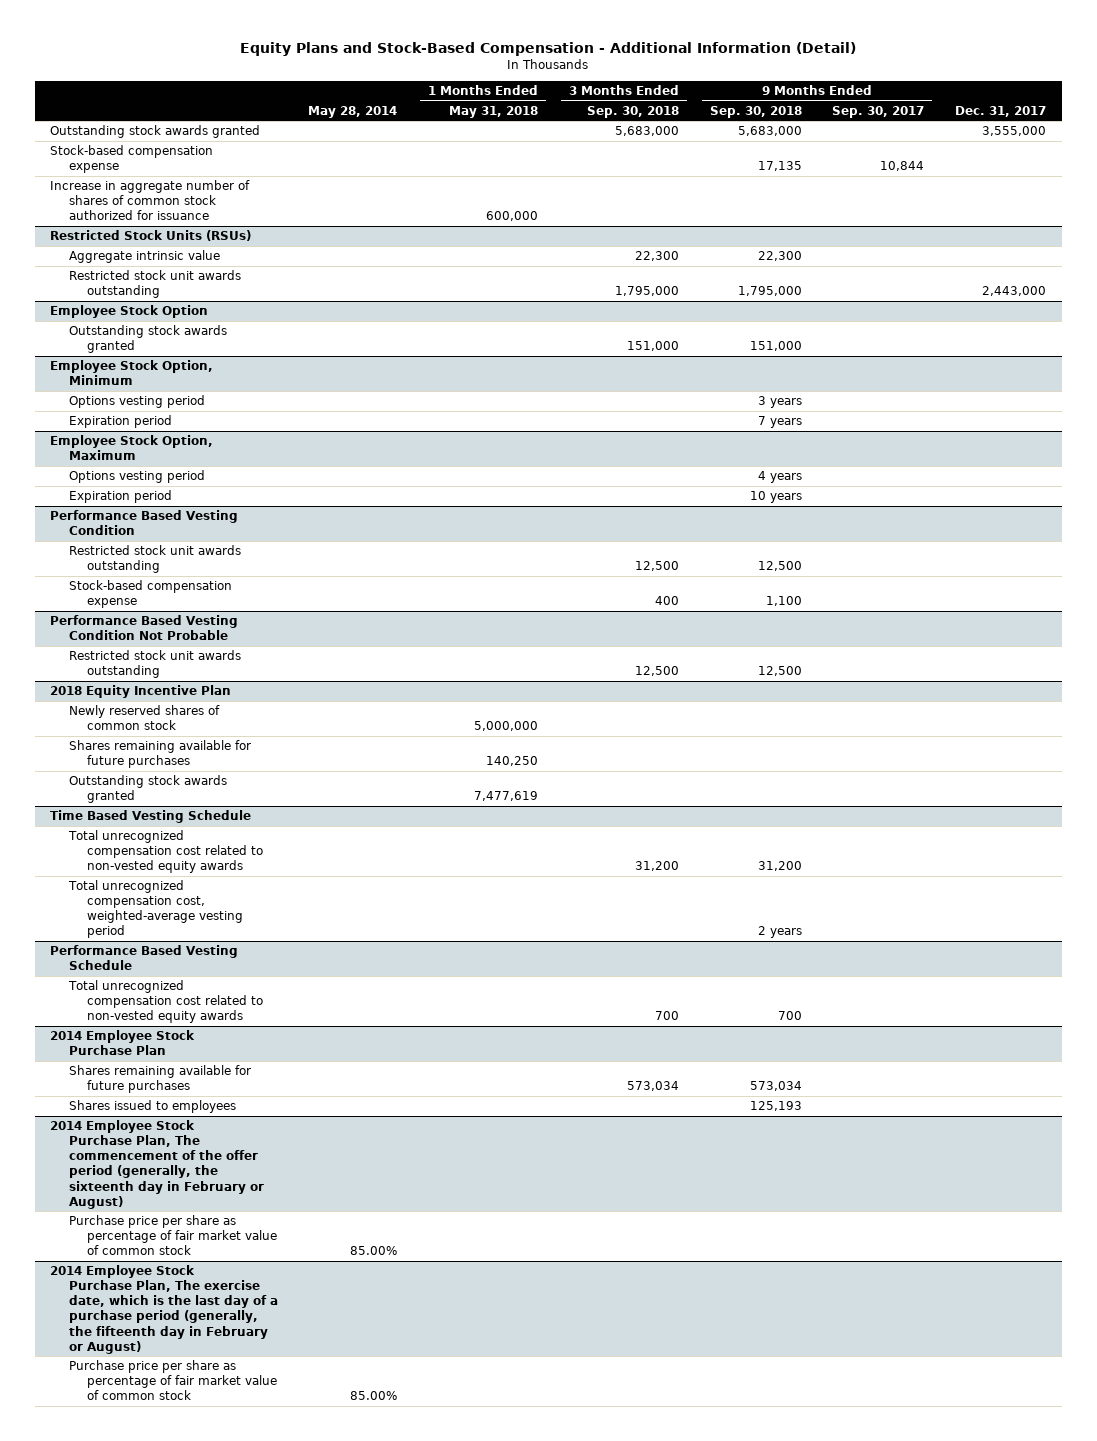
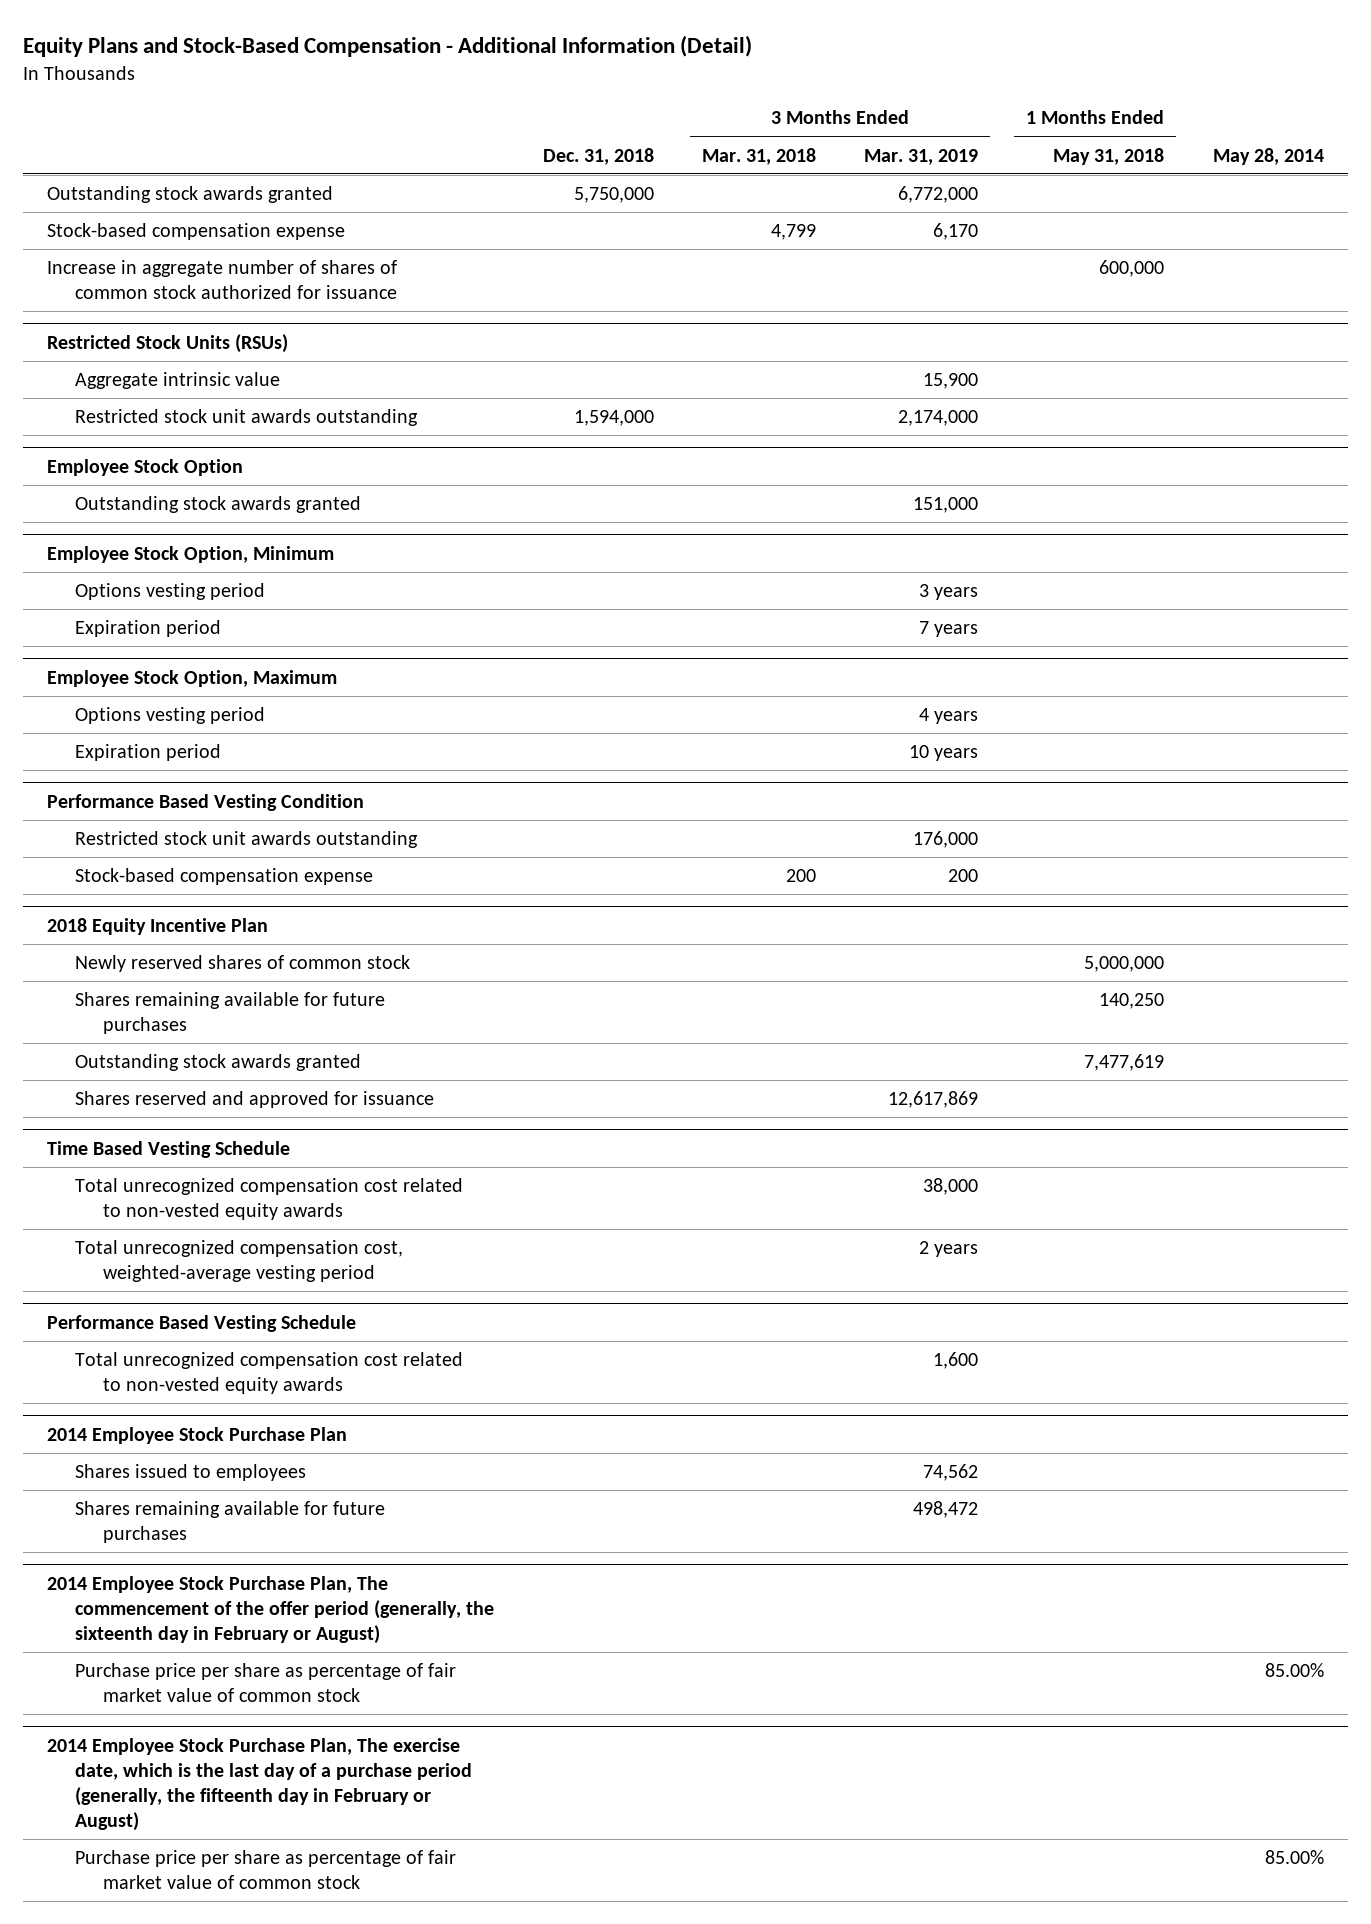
- | May 28, 2014 | 1 Months Ended May 31, 2018 | 3 Months Ended Sep. 30, 2018 | 9 Months Ended Sep. 30, 2018 | 9 Months Ended Sep. 30, 2017 | Dec. 31, 2017
+ | Dec. 31, 2018 | 3 Months Ended Mar. 31, 2018 | 3 Months Ended Mar. 31, 2019 | 1 Months Ended May 31, 2018 | May 28, 2014
- Performance Based Vesting Condition Not Probable
- Restricted stock unit awards outstanding | | | 12,500 | 12,500 | |
@ 2018 Equity Incentive Plan
+ Shares reserved and approved for issuance | | | 12,617,869 | |
@ 2014 Employee Stock Purchase Plan
moved down: Shares remaining available for future purchases | | | 498,472 | |

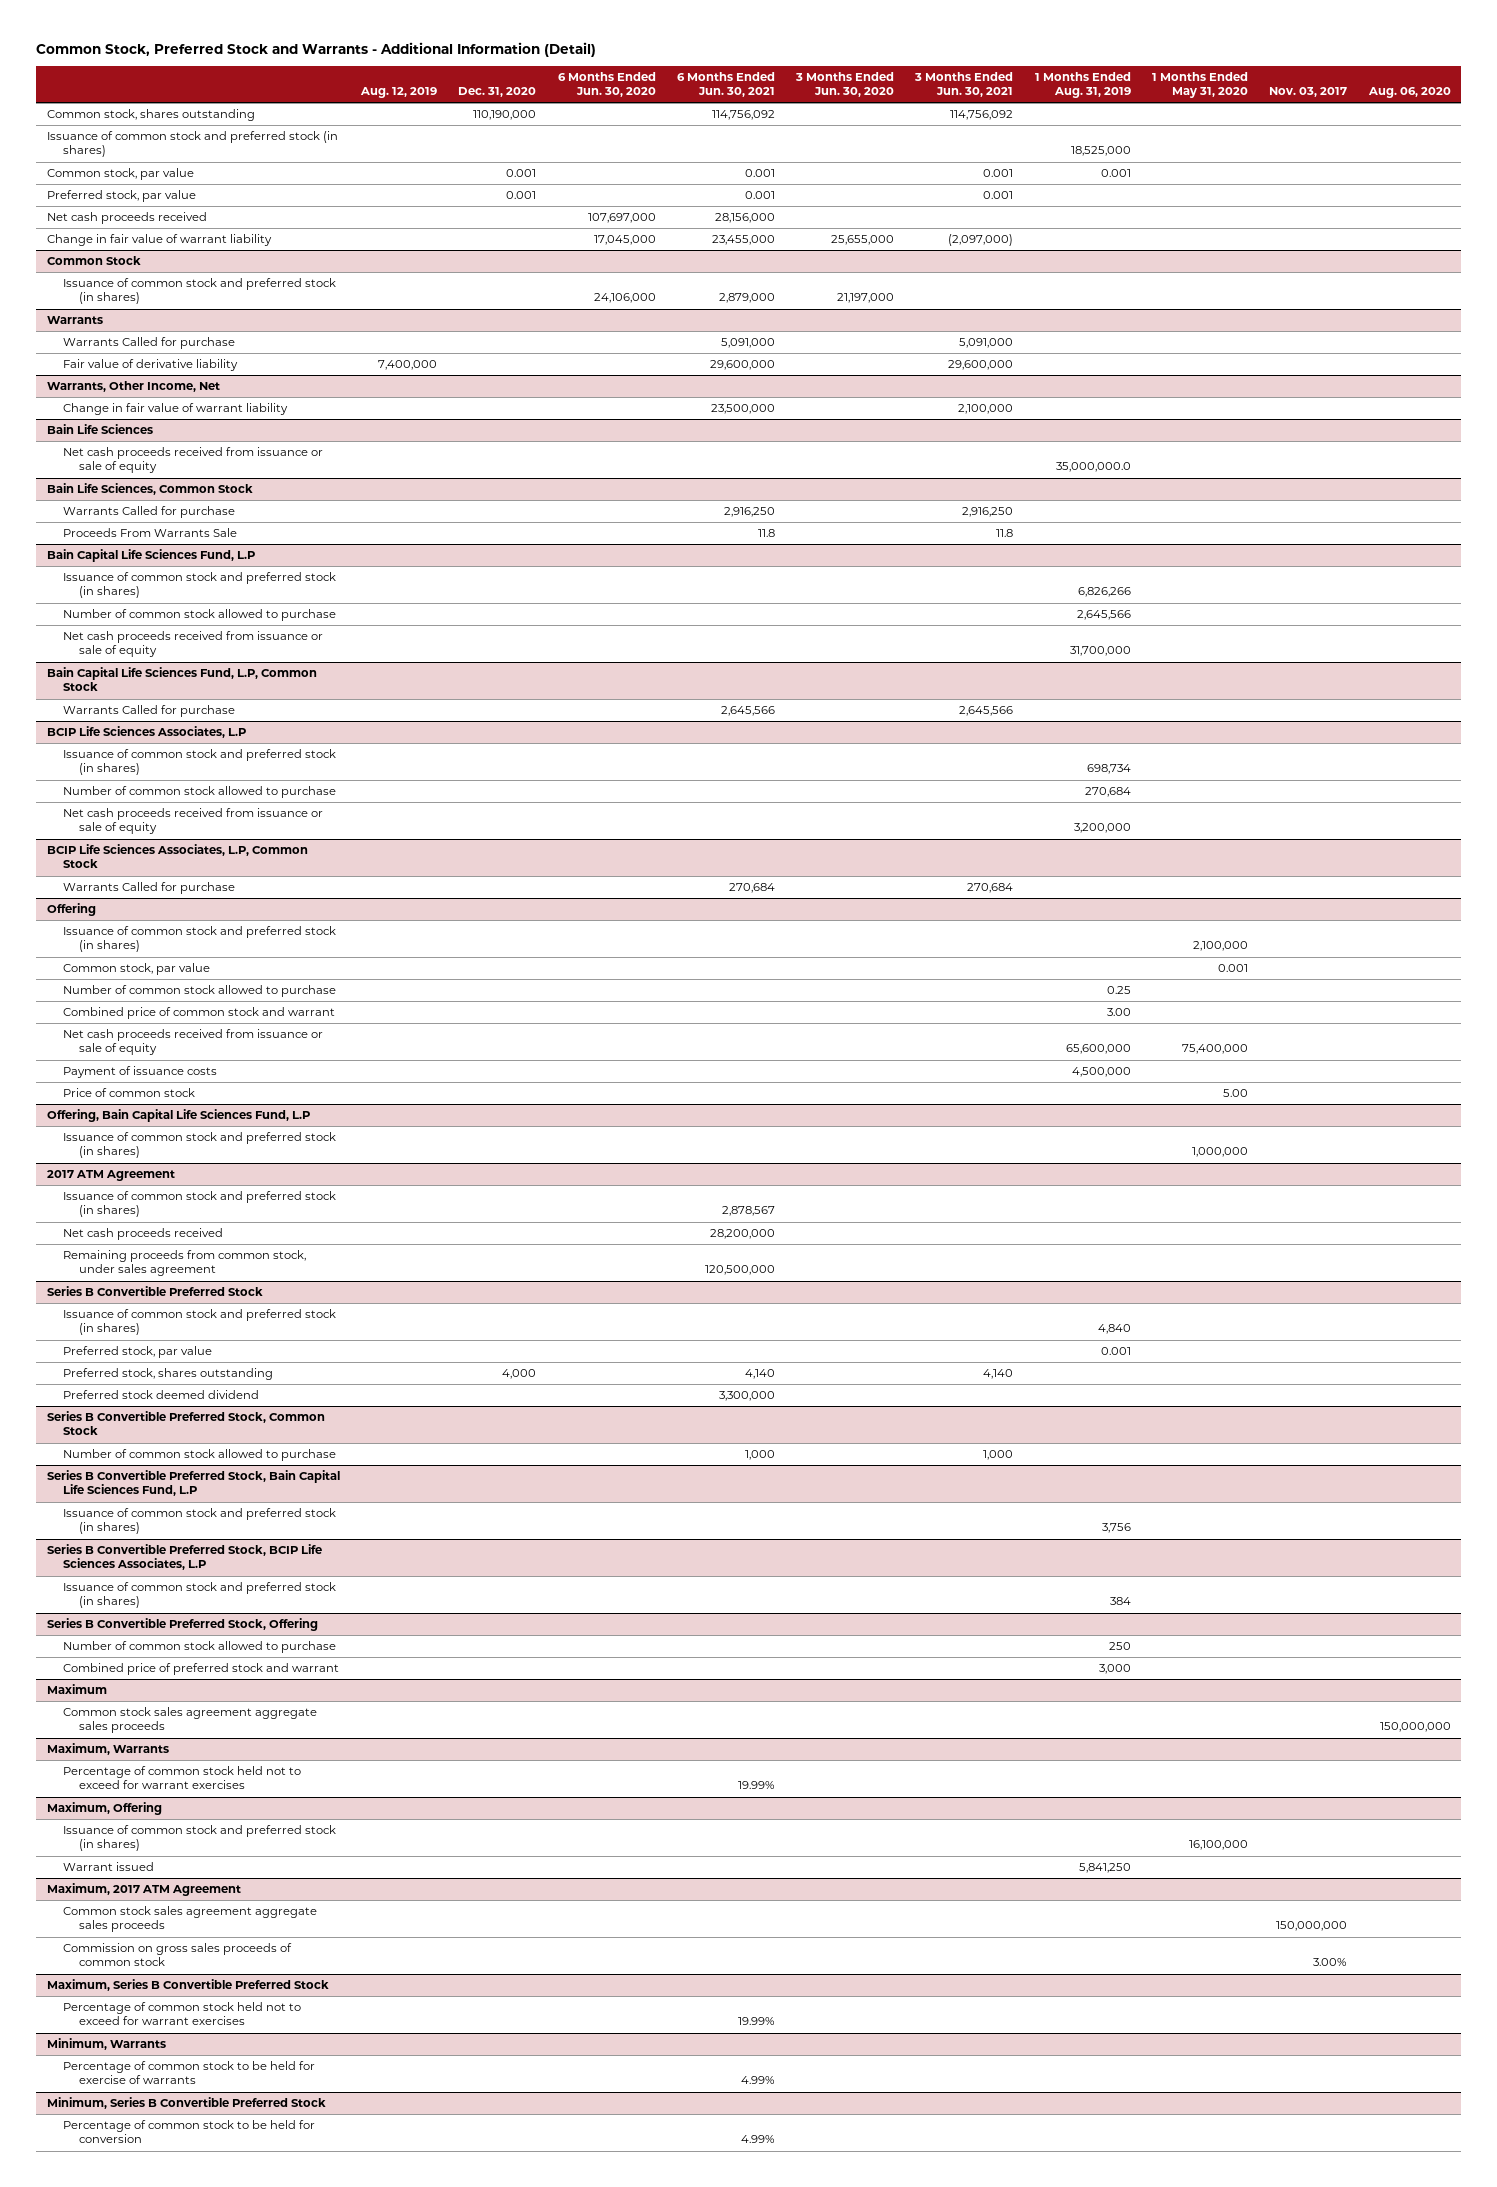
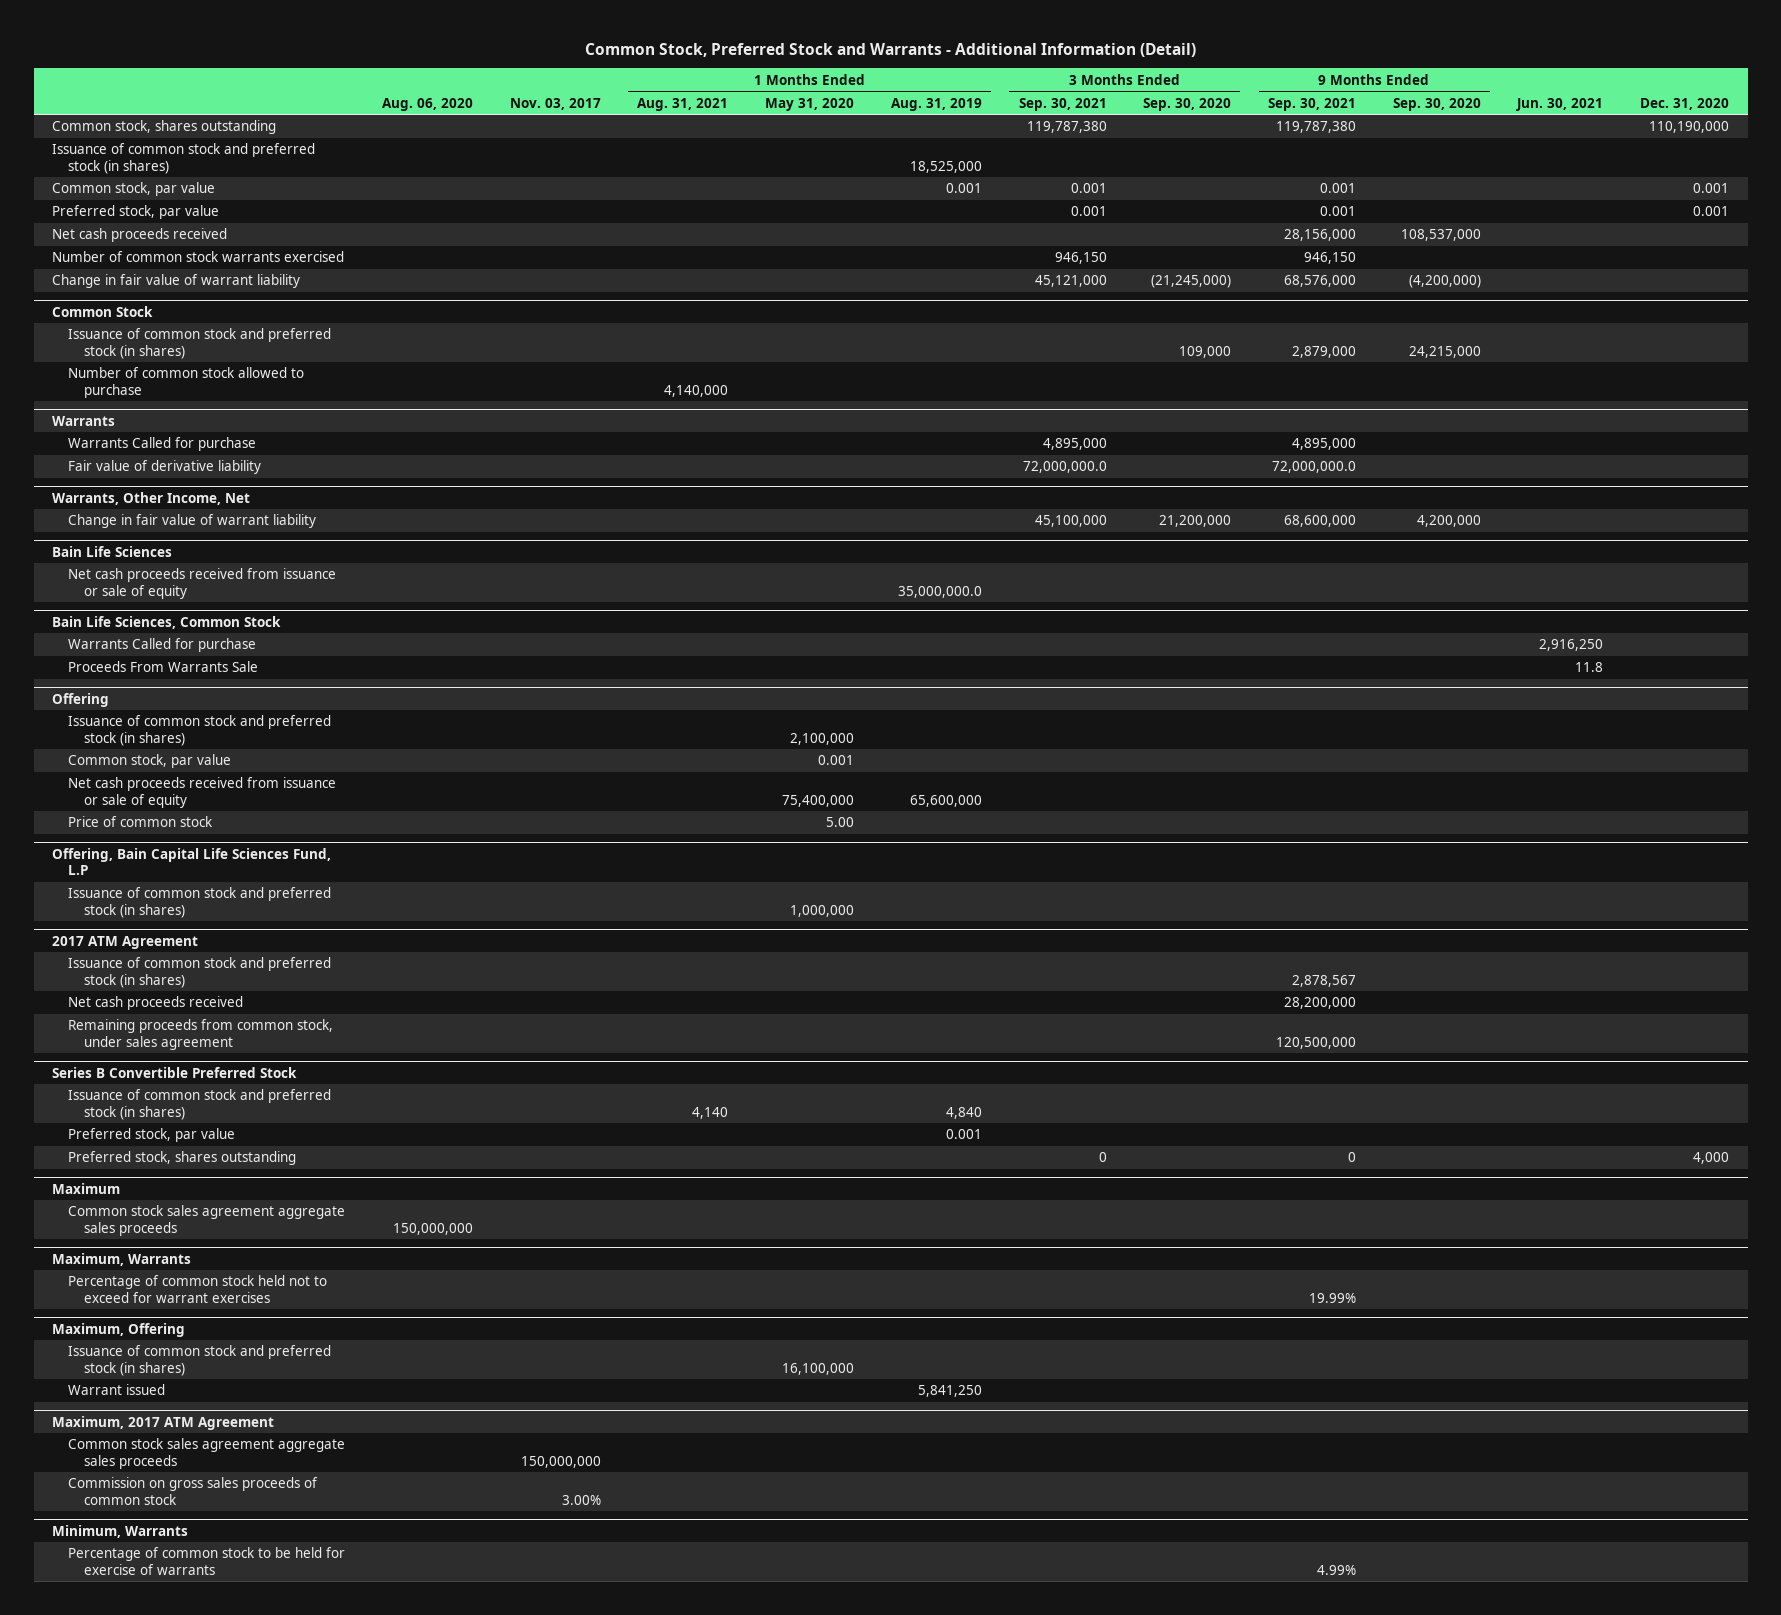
- | Aug. 12, 2019 | Dec. 31, 2020 | 6 Months Ended Jun. 30, 2020 | 6 Months Ended Jun. 30, 2021 | 3 Months Ended Jun. 30, 2020 | 3 Months Ended Jun. 30, 2021 | 1 Months Ended Aug. 31, 2019 | 1 Months Ended May 31, 2020 | Nov. 03, 2017 | Aug. 06, 2020
+ | Aug. 06, 2020 | Nov. 03, 2017 | 1 Months Ended Aug. 31, 2021 | 1 Months Ended May 31, 2020 | 1 Months Ended Aug. 31, 2019 | 3 Months Ended Sep. 30, 2021 | 3 Months Ended Sep. 30, 2020 | 9 Months Ended Sep. 30, 2021 | 9 Months Ended Sep. 30, 2020 | Jun. 30, 2021 | Dec. 31, 2020
+ Number of common stock warrants exercised | | | | | | 946,150 | | 946,150 | | |
@ Common Stock
+ Number of common stock allowed to purchase | | | 4,140,000 | | | | | | | |
- Bain Capital Life Sciences Fund, L.P
- Issuance of common stock and preferred stock (in shares) | | | | | | | 6,826,266 | | |
- Number of common stock allowed to purchase | | | | | | | 2,645,566 | | |
- Net cash proceeds received from issuance or sale of equity | | | | | | | 31,700,000 | | |
- Bain Capital Life Sciences Fund, L.P, Common Stock
- Warrants Called for purchase | | | | 2,645,566 | | 2,645,566 | | | |
- BCIP Life Sciences Associates, L.P
- Issuance of common stock and preferred stock (in shares) | | | | | | | 698,734 | | |
- Number of common stock allowed to purchase | | | | | | | 270,684 | | |
- Net cash proceeds received from issuance or sale of equity | | | | | | | 3,200,000 | | |
- BCIP Life Sciences Associates, L.P, Common Stock
- Warrants Called for purchase | | | | 270,684 | | 270,684 | | | |
@ Offering
- Number of common stock allowed to purchase | | | | | | | 0.25 | | |
- Combined price of common stock and warrant | | | | | | | 3.00 | | |
- Payment of issuance costs | | | | | | | 4,500,000 | | |
@ Series B Convertible Preferred Stock
- Preferred stock deemed dividend | | | | 3,300,000 | | | | | |
- Series B Convertible Preferred Stock, Common Stock
- Number of common stock allowed to purchase | | | | 1,000 | | 1,000 | | | |
- Series B Convertible Preferred Stock, Bain Capital Life Sciences Fund, L.P
- Issuance of common stock and preferred stock (in shares) | | | | | | | 3,756 | | |
- Series B Convertible Preferred Stock, BCIP Life Sciences Associates, L.P
- Issuance of common stock and preferred stock (in shares) | | | | | | | 384 | | |
- Series B Convertible Preferred Stock, Offering
- Number of common stock allowed to purchase | | | | | | | 250 | | |
- Combined price of preferred stock and warrant | | | | | | | 3,000 | | |
- Maximum, Series B Convertible Preferred Stock
- Percentage of common stock held not to exceed for warrant exercises | | | | 19.99% | | | | | |
- Minimum, Series B Convertible Preferred Stock
- Percentage of common stock to be held for conversion | | | | 4.99% | | | | | |

